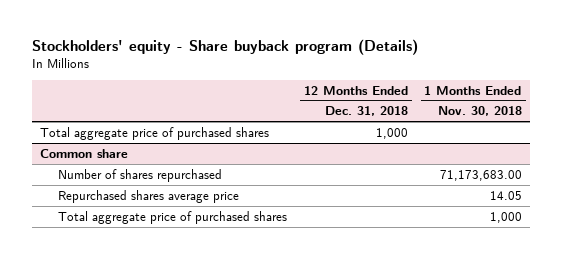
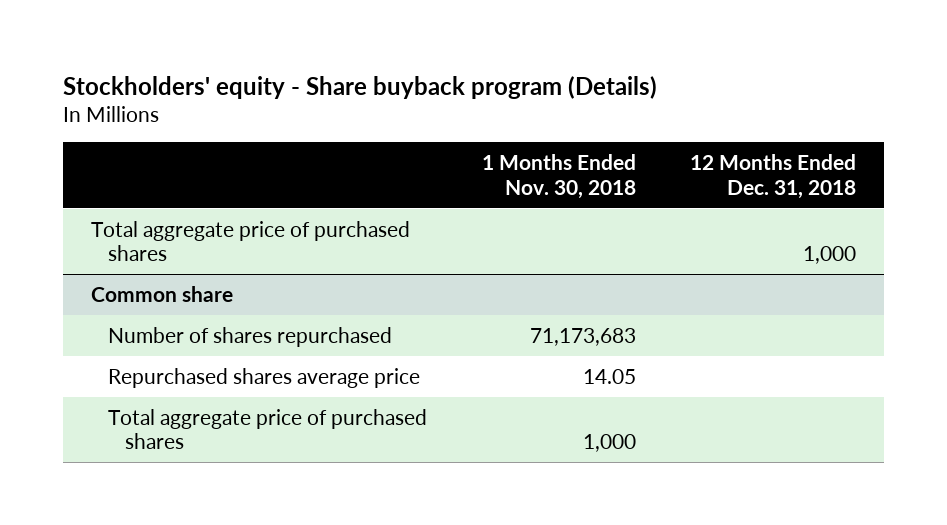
- | 12 Months Ended Dec. 31, 2018 | 1 Months Ended Nov. 30, 2018
+ | 1 Months Ended Nov. 30, 2018 | 12 Months Ended Dec. 31, 2018
@ Common share
- Number of shares repurchased | | 71,173,683.00
+ Number of shares repurchased | 71,173,683 |

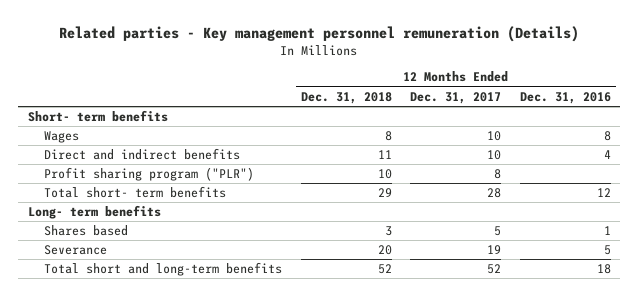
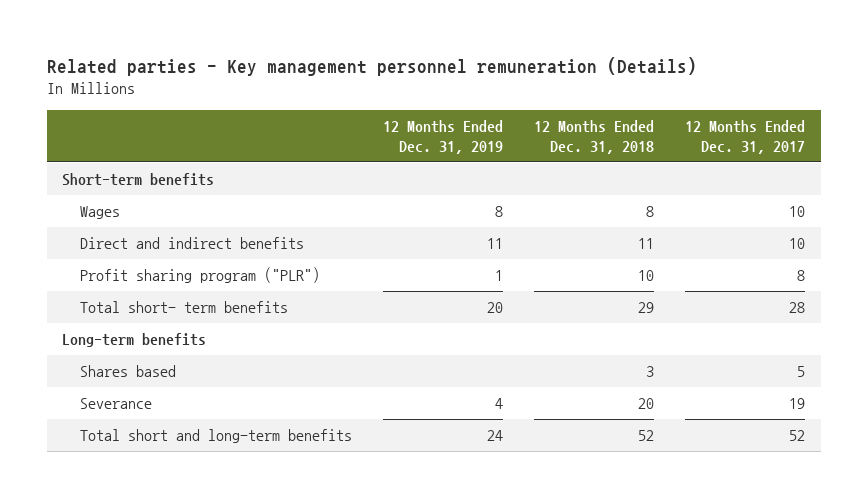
- | 12 Months Ended Dec. 31, 2018 | 12 Months Ended Dec. 31, 2017 | 12 Months Ended Dec. 31, 2016
+ | 12 Months Ended Dec. 31, 2019 | 12 Months Ended Dec. 31, 2018 | 12 Months Ended Dec. 31, 2017
- Short- term benefits
+ Short-term benefits
- Long- term benefits
+ Long-term benefits

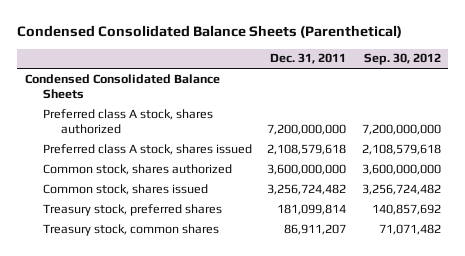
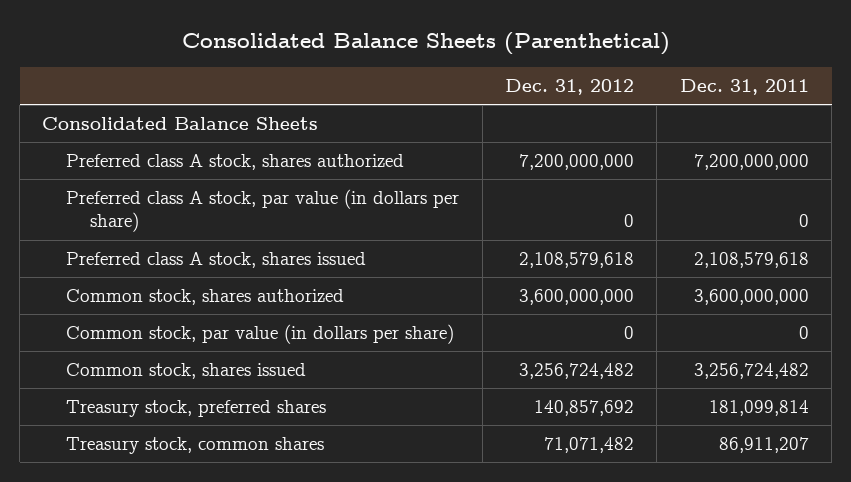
- Condensed Consolidated Balance Sheets (Parenthetical)
+ Consolidated Balance Sheets (Parenthetical)
- | Dec. 31, 2011 | Sep. 30, 2012
+ | Dec. 31, 2012 | Dec. 31, 2011
- Condensed Consolidated Balance Sheets
+ Consolidated Balance Sheets
+ Preferred class A stock, par value (in dollars per share) | 0 | 0
+ Common stock, par value (in dollars per share) | 0 | 0

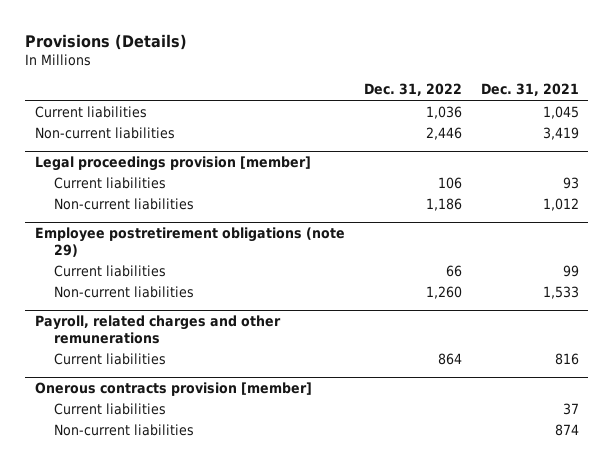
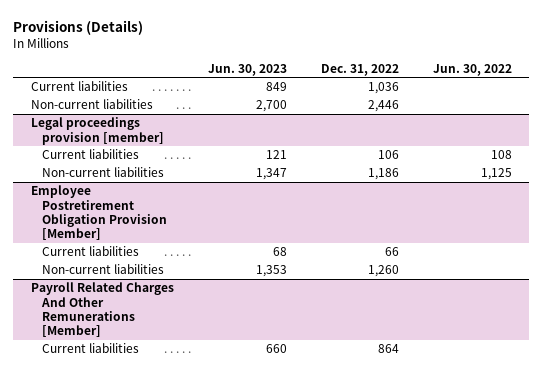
- | Dec. 31, 2022 | Dec. 31, 2021
+ | Jun. 30, 2023 | Dec. 31, 2022 | Jun. 30, 2022
- Employee postretirement obligations (note 29)
+ Employee Postretirement Obligation Provision [Member]
- Payroll, related charges and other remunerations
+ Payroll Related Charges And Other Remunerations [Member]
- Onerous contracts provision [member]
- Current liabilities | | 37
- Non-current liabilities | | 874

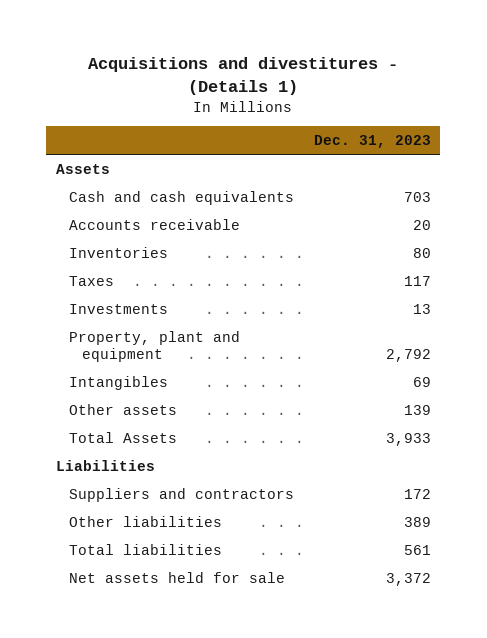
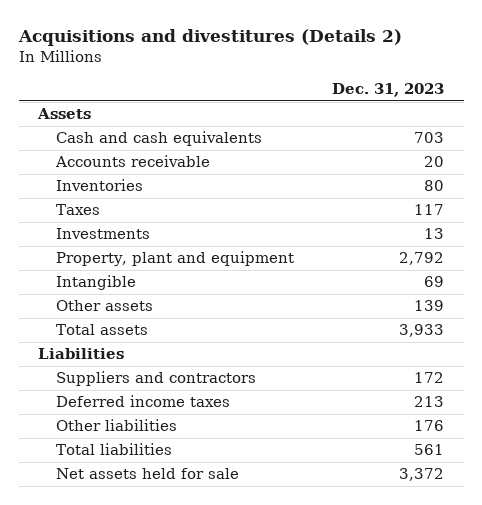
- Acquisitions and divestitures - (Details 1)
+ Acquisitions and divestitures (Details 2)
- Intangibles | 69
+ Intangible | 69
- Total Assets | 3,933
+ Total assets | 3,933
- Other liabilities | 389
+ Deferred income taxes | 213
+ Other liabilities | 176

